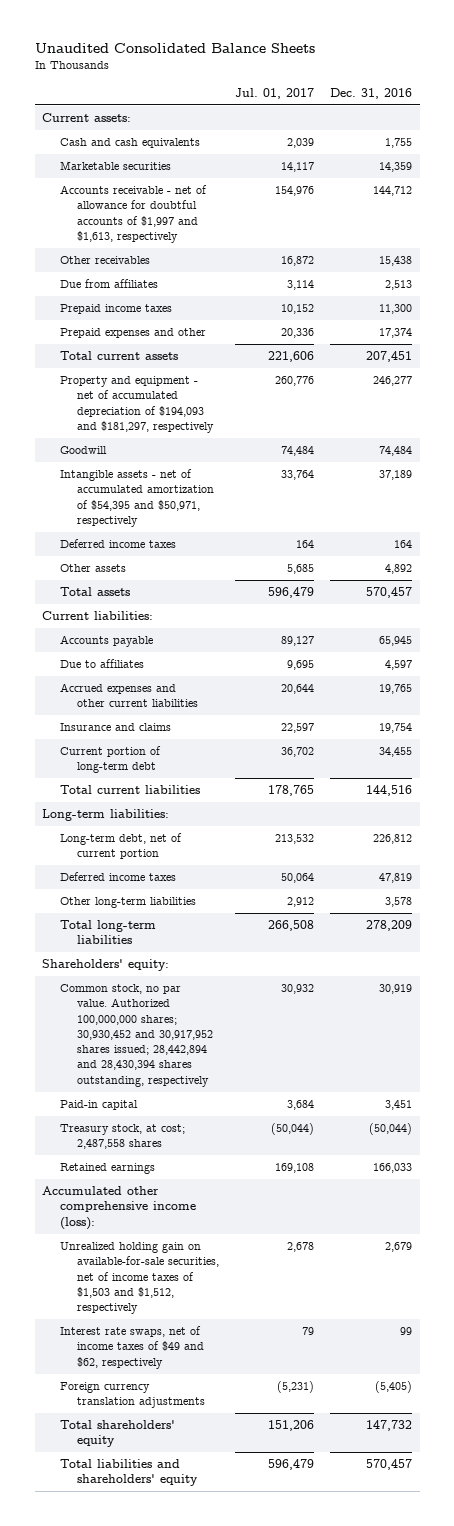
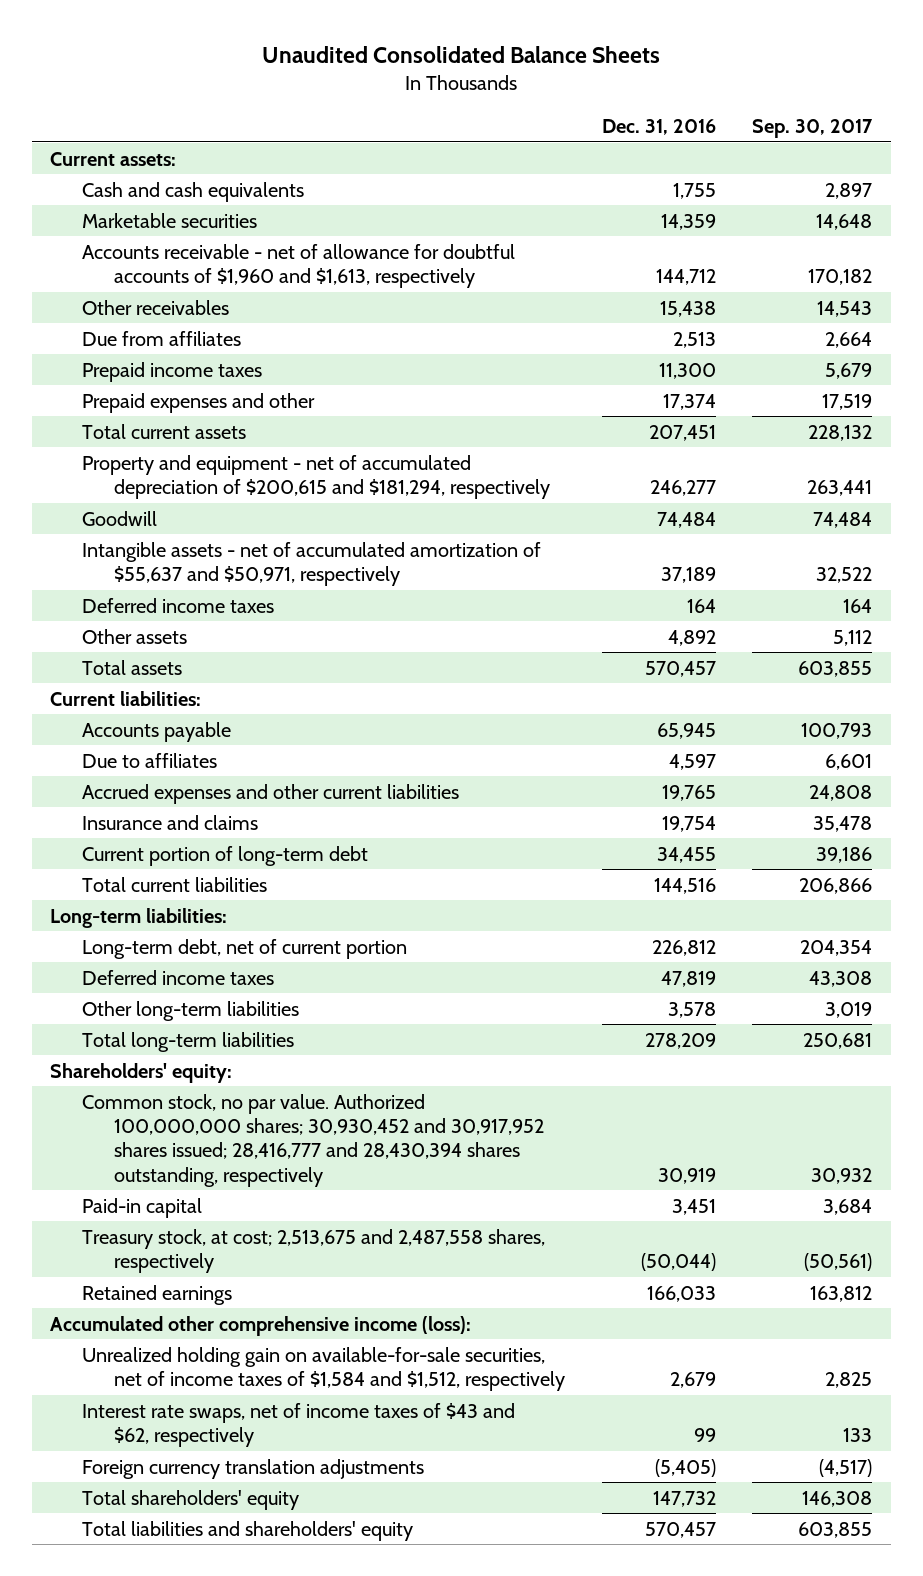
- | Jul. 01, 2017 | Dec. 31, 2016
+ | Dec. 31, 2016 | Sep. 30, 2017
- Accounts receivable - net of allowance for doubtful accounts of $1,997 and $1,613, respectively | 154,976 | 144,712
+ Accounts receivable - net of allowance for doubtful accounts of $1,960 and $1,613, respectively | 144,712 | 170,182
- Property and equipment - net of accumulated depreciation of $194,093 and $181,297, respectively | 260,776 | 246,277
+ Property and equipment - net of accumulated depreciation of $200,615 and $181,294, respectively | 246,277 | 263,441
- Intangible assets - net of accumulated amortization of $54,395 and $50,971, respectively | 33,764 | 37,189
+ Intangible assets - net of accumulated amortization of $55,637 and $50,971, respectively | 37,189 | 32,522
- Common stock, no par value. Authorized 100,000,000 shares; 30,930,452 and 30,917,952 shares issued; 28,442,894 and 28,430,394 shares outstanding, respectively | 30,932 | 30,919
+ Common stock, no par value. Authorized 100,000,000 shares; 30,930,452 and 30,917,952 shares issued; 28,416,777 and 28,430,394 shares outstanding, respectively | 30,919 | 30,932
- Treasury stock, at cost; 2,487,558 shares | (50,044) | (50,044)
+ Treasury stock, at cost; 2,513,675 and 2,487,558 shares, respectively | (50,044) | (50,561)
- Unrealized holding gain on available-for-sale securities, net of income taxes of $1,503 and $1,512, respectively | 2,678 | 2,679
- Interest rate swaps, net of income taxes of $49 and $62, respectively | 79 | 99
+ Unrealized holding gain on available-for-sale securities, net of income taxes of $1,584 and $1,512, respectively | 2,679 | 2,825
+ Interest rate swaps, net of income taxes of $43 and $62, respectively | 99 | 133

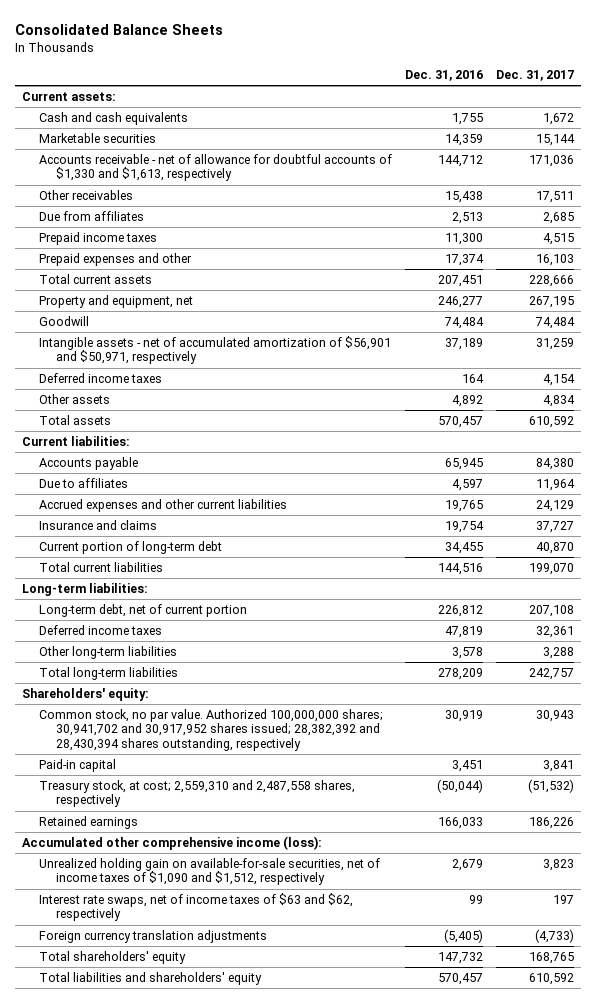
- Unaudited Consolidated Balance Sheets
+ Consolidated Balance Sheets
- | Dec. 31, 2016 | Sep. 30, 2017
+ | Dec. 31, 2016 | Dec. 31, 2017
- Accounts receivable - net of allowance for doubtful accounts of $1,960 and $1,613, respectively | 144,712 | 170,182
+ Accounts receivable - net of allowance for doubtful accounts of $1,330 and $1,613, respectively | 144,712 | 171,036
- Property and equipment - net of accumulated depreciation of $200,615 and $181,294, respectively | 246,277 | 263,441
+ Property and equipment, net | 246,277 | 267,195
- Intangible assets - net of accumulated amortization of $55,637 and $50,971, respectively | 37,189 | 32,522
+ Intangible assets - net of accumulated amortization of $56,901 and $50,971, respectively | 37,189 | 31,259
- Common stock, no par value. Authorized 100,000,000 shares; 30,930,452 and 30,917,952 shares issued; 28,416,777 and 28,430,394 shares outstanding, respectively | 30,919 | 30,932
+ Common stock, no par value. Authorized 100,000,000 shares; 30,941,702 and 30,917,952 shares issued; 28,382,392 and 28,430,394 shares outstanding, respectively | 30,919 | 30,943
- Treasury stock, at cost; 2,513,675 and 2,487,558 shares, respectively | (50,044) | (50,561)
+ Treasury stock, at cost; 2,559,310 and 2,487,558 shares, respectively | (50,044) | (51,532)
- Unrealized holding gain on available-for-sale securities, net of income taxes of $1,584 and $1,512, respectively | 2,679 | 2,825
- Interest rate swaps, net of income taxes of $43 and $62, respectively | 99 | 133
+ Unrealized holding gain on available-for-sale securities, net of income taxes of $1,090 and $1,512, respectively | 2,679 | 3,823
+ Interest rate swaps, net of income taxes of $63 and $62, respectively | 99 | 197

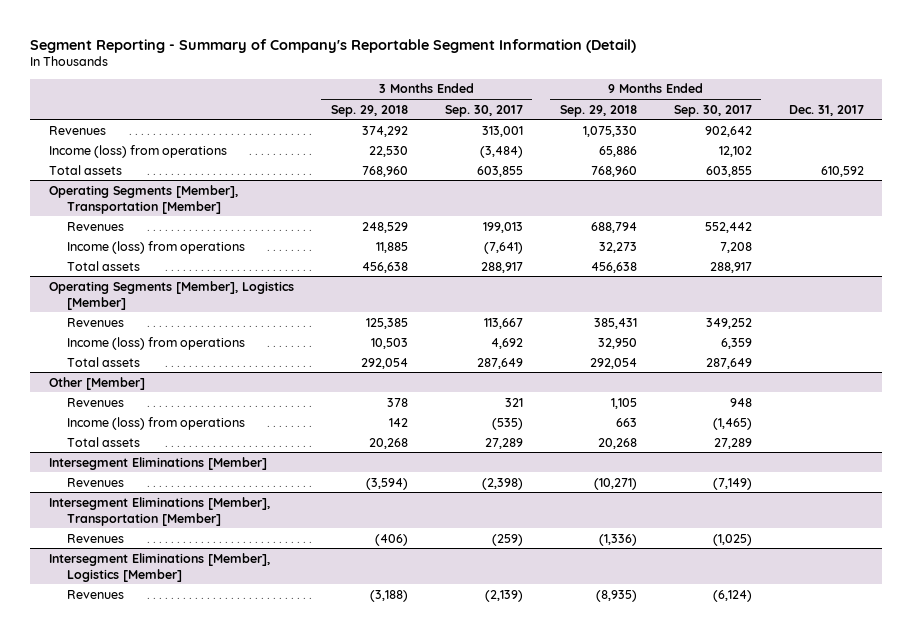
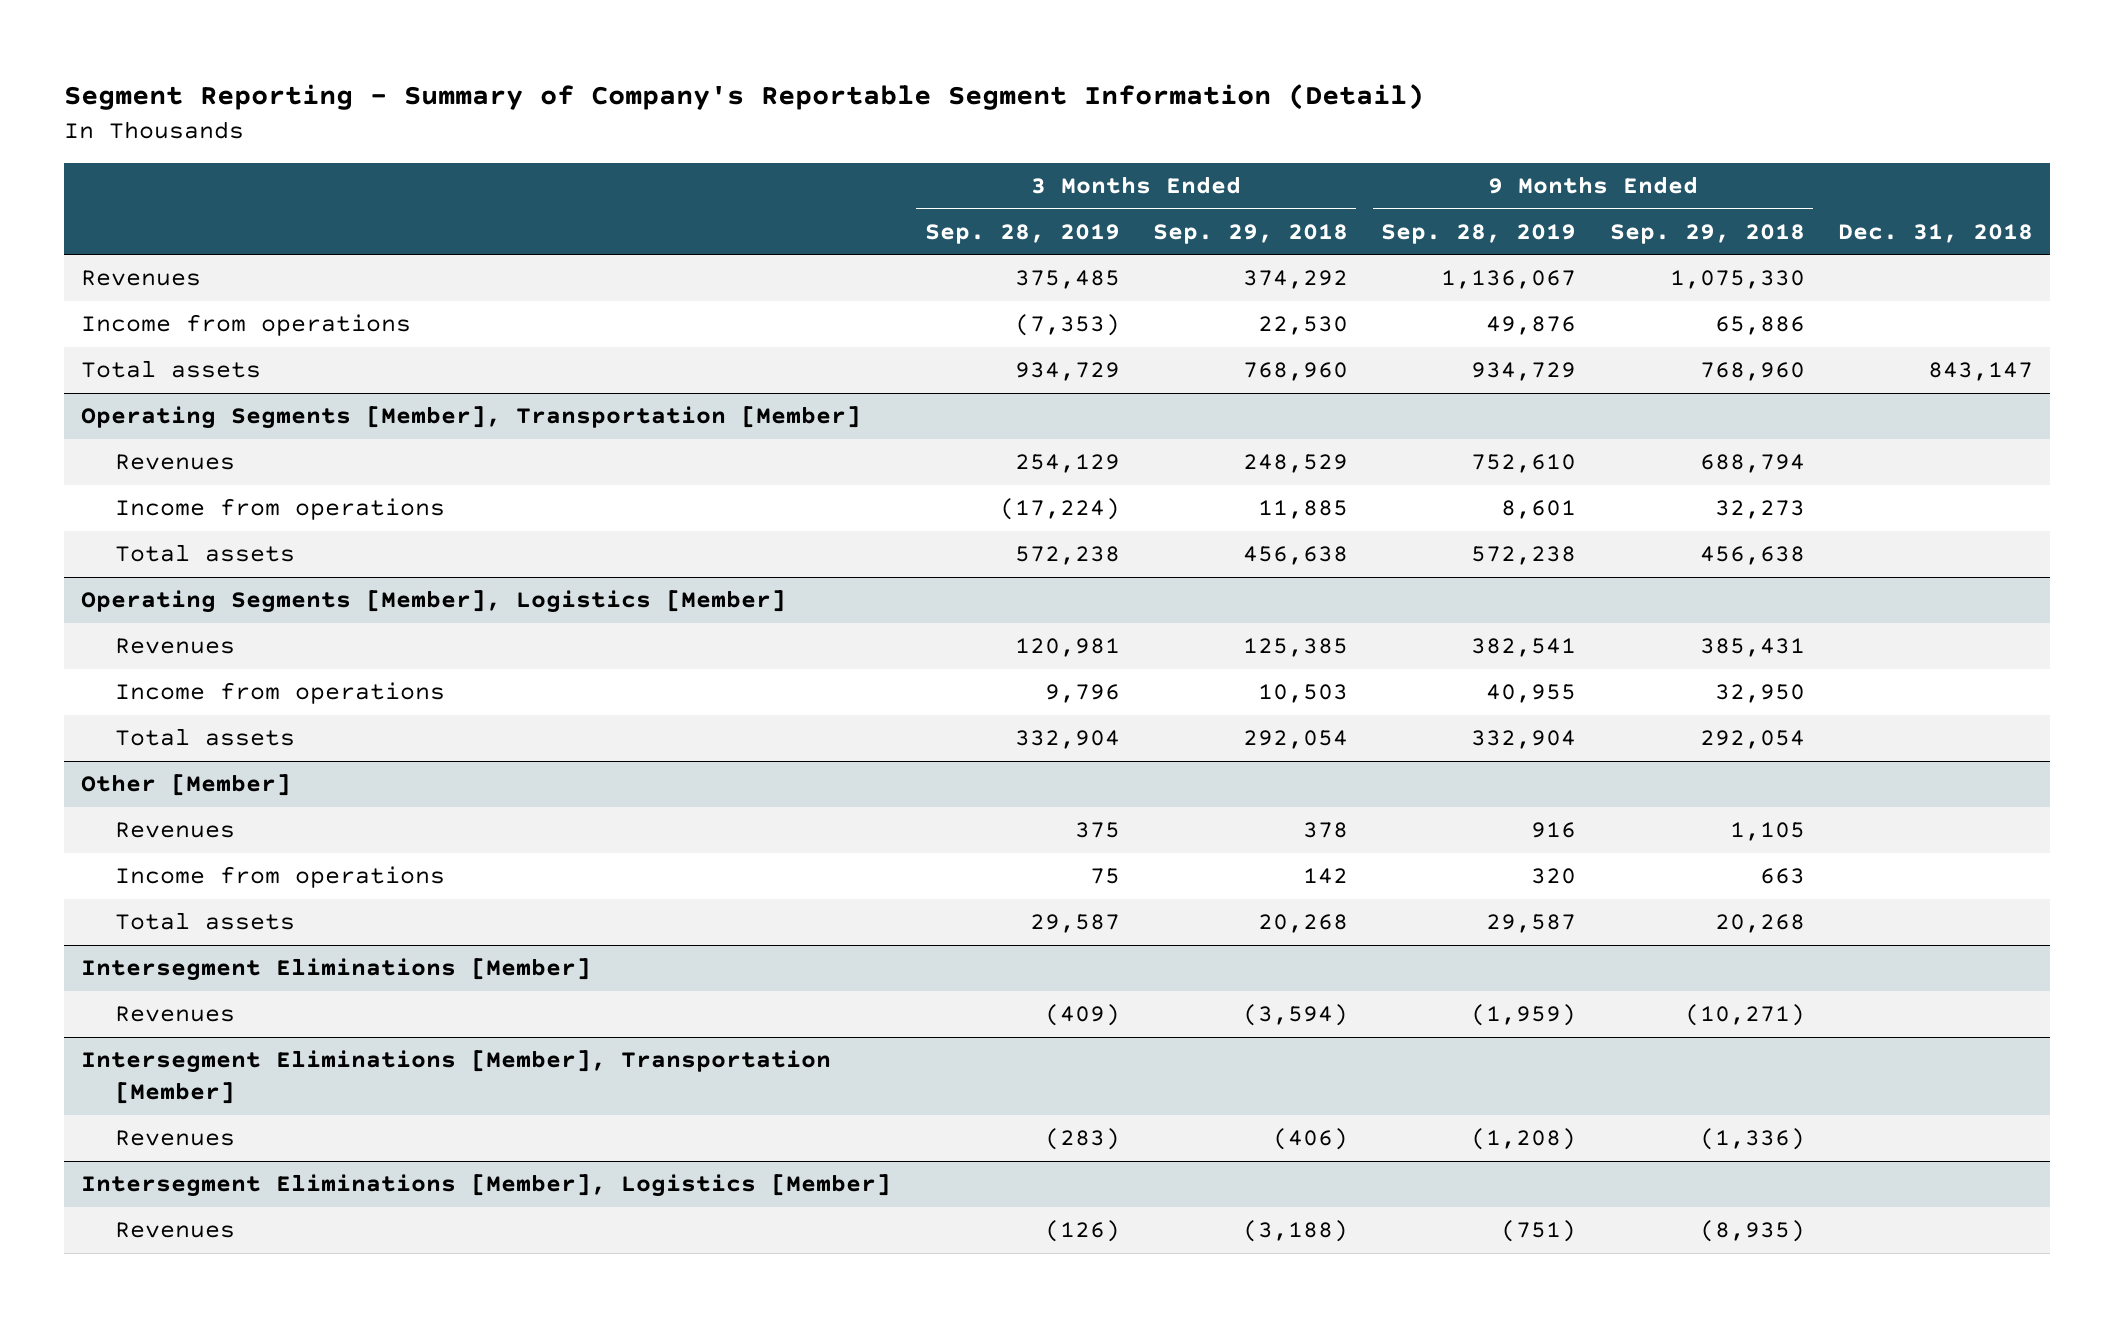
- | 3 Months Ended Sep. 29, 2018 | 3 Months Ended Sep. 30, 2017 | 9 Months Ended Sep. 29, 2018 | 9 Months Ended Sep. 30, 2017 | Dec. 31, 2017
+ | 3 Months Ended Sep. 28, 2019 | 3 Months Ended Sep. 29, 2018 | 9 Months Ended Sep. 28, 2019 | 9 Months Ended Sep. 29, 2018 | Dec. 31, 2018
- Income (loss) from operations | 22,530 | (3,484) | 65,886 | 12,102 |
+ Income from operations | (7,353) | 22,530 | 49,876 | 65,886 |
@ Operating Segments [Member], Transportation [Member]
- Income (loss) from operations | 11,885 | (7,641) | 32,273 | 7,208 |
+ Income from operations | (17,224) | 11,885 | 8,601 | 32,273 |
@ Operating Segments [Member], Logistics [Member]
- Income (loss) from operations | 10,503 | 4,692 | 32,950 | 6,359 |
+ Income from operations | 9,796 | 10,503 | 40,955 | 32,950 |
@ Other [Member]
- Income (loss) from operations | 142 | (535) | 663 | (1,465) |
+ Income from operations | 75 | 142 | 320 | 663 |

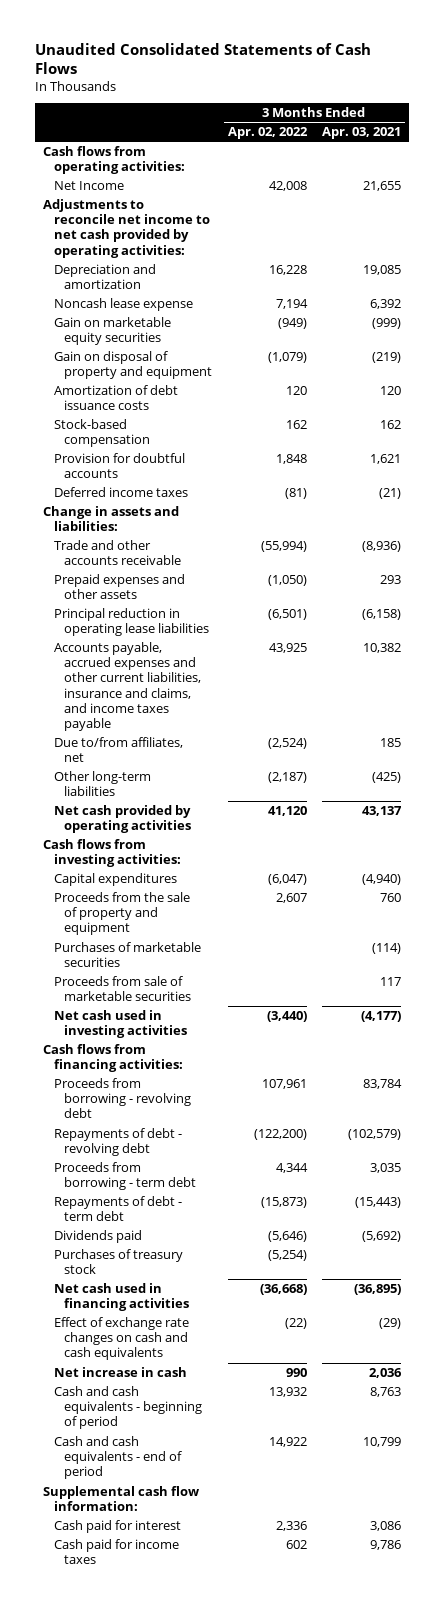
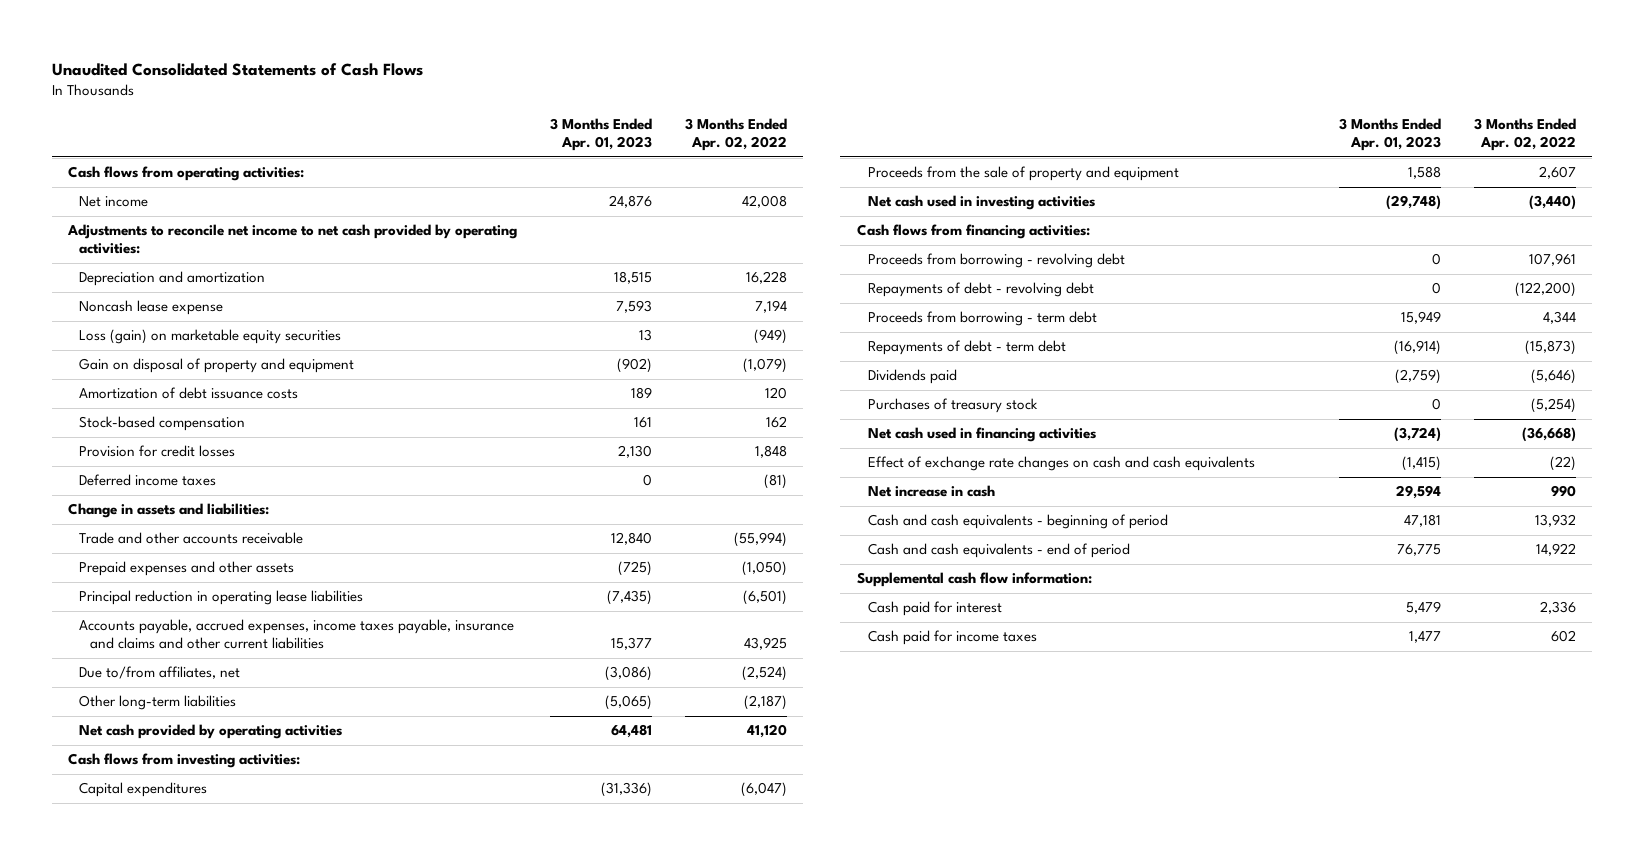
- | 3 Months Ended Apr. 02, 2022 | 3 Months Ended Apr. 03, 2021
+ | 3 Months Ended Apr. 01, 2023 | 3 Months Ended Apr. 02, 2022
- Net Income | 42,008 | 21,655
+ Net income | 24,876 | 42,008
- Gain on marketable equity securities | (949) | (999)
+ Loss (gain) on marketable equity securities | 13 | (949)
- Provision for doubtful accounts | 1,848 | 1,621
+ Provision for credit losses | 2,130 | 1,848
- Accounts payable, accrued expenses and other current liabilities, insurance and claims, and income taxes payable | 43,925 | 10,382
+ Accounts payable, accrued expenses, income taxes payable, insurance and claims and other current liabilities | 15,377 | 43,925
- Purchases of marketable securities | | (114)
- Proceeds from sale of marketable securities | | 117

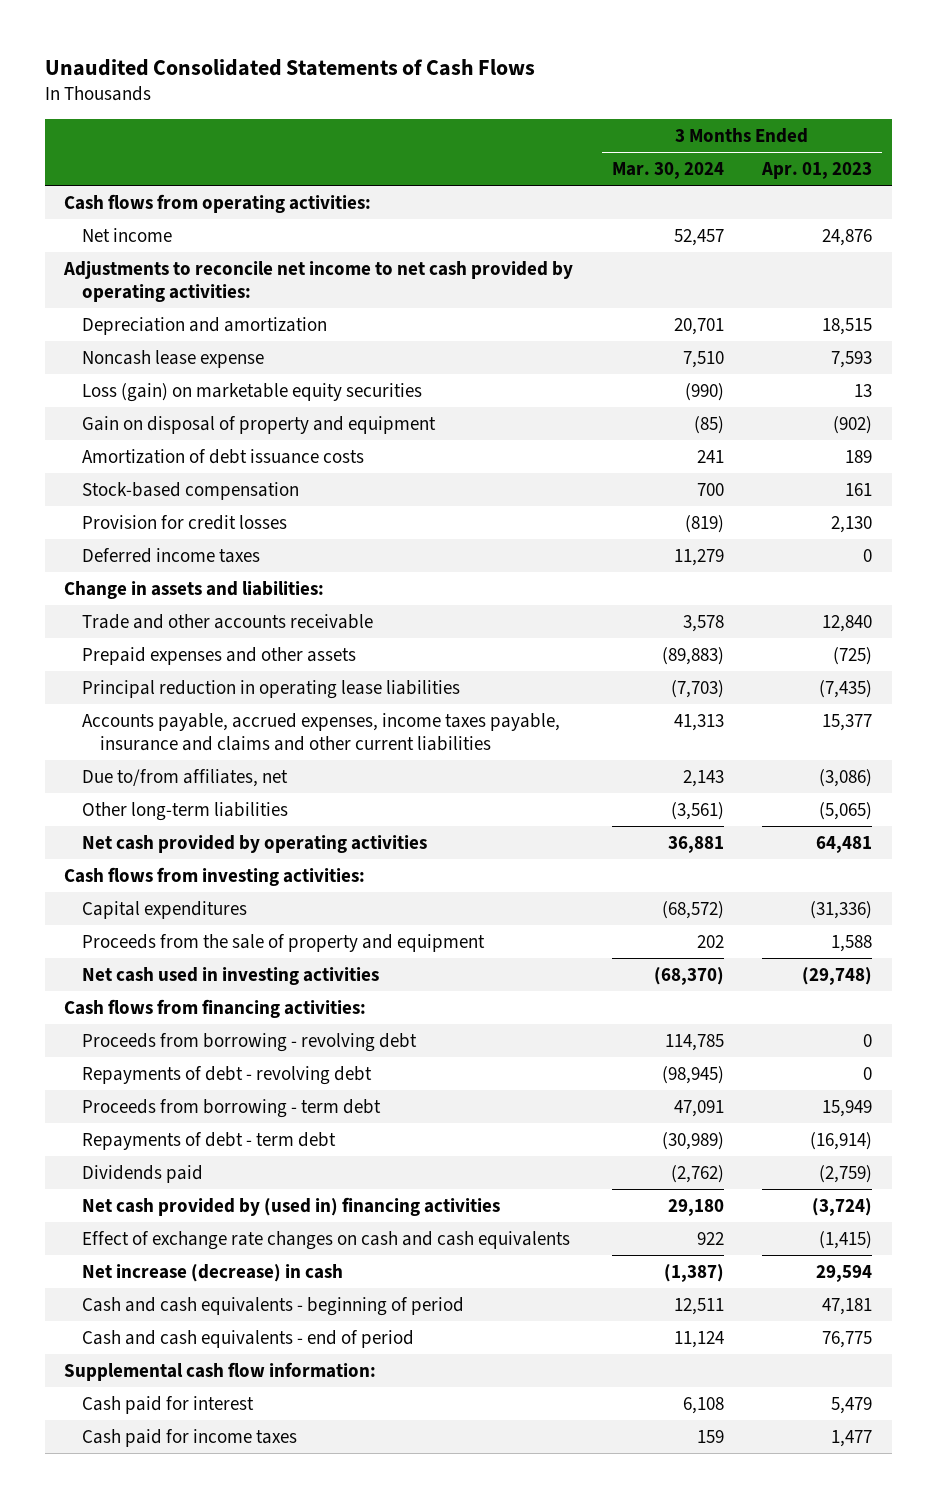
- | 3 Months Ended Apr. 01, 2023 | 3 Months Ended Apr. 02, 2022
+ | 3 Months Ended Mar. 30, 2024 | 3 Months Ended Apr. 01, 2023
- Purchases of treasury stock | 0 | (5,254)
- Net cash used in financing activities | (3,724) | (36,668)
+ Net cash provided by (used in) financing activities | 29,180 | (3,724)
- Net increase in cash | 29,594 | 990
+ Net increase (decrease) in cash | (1,387) | 29,594

